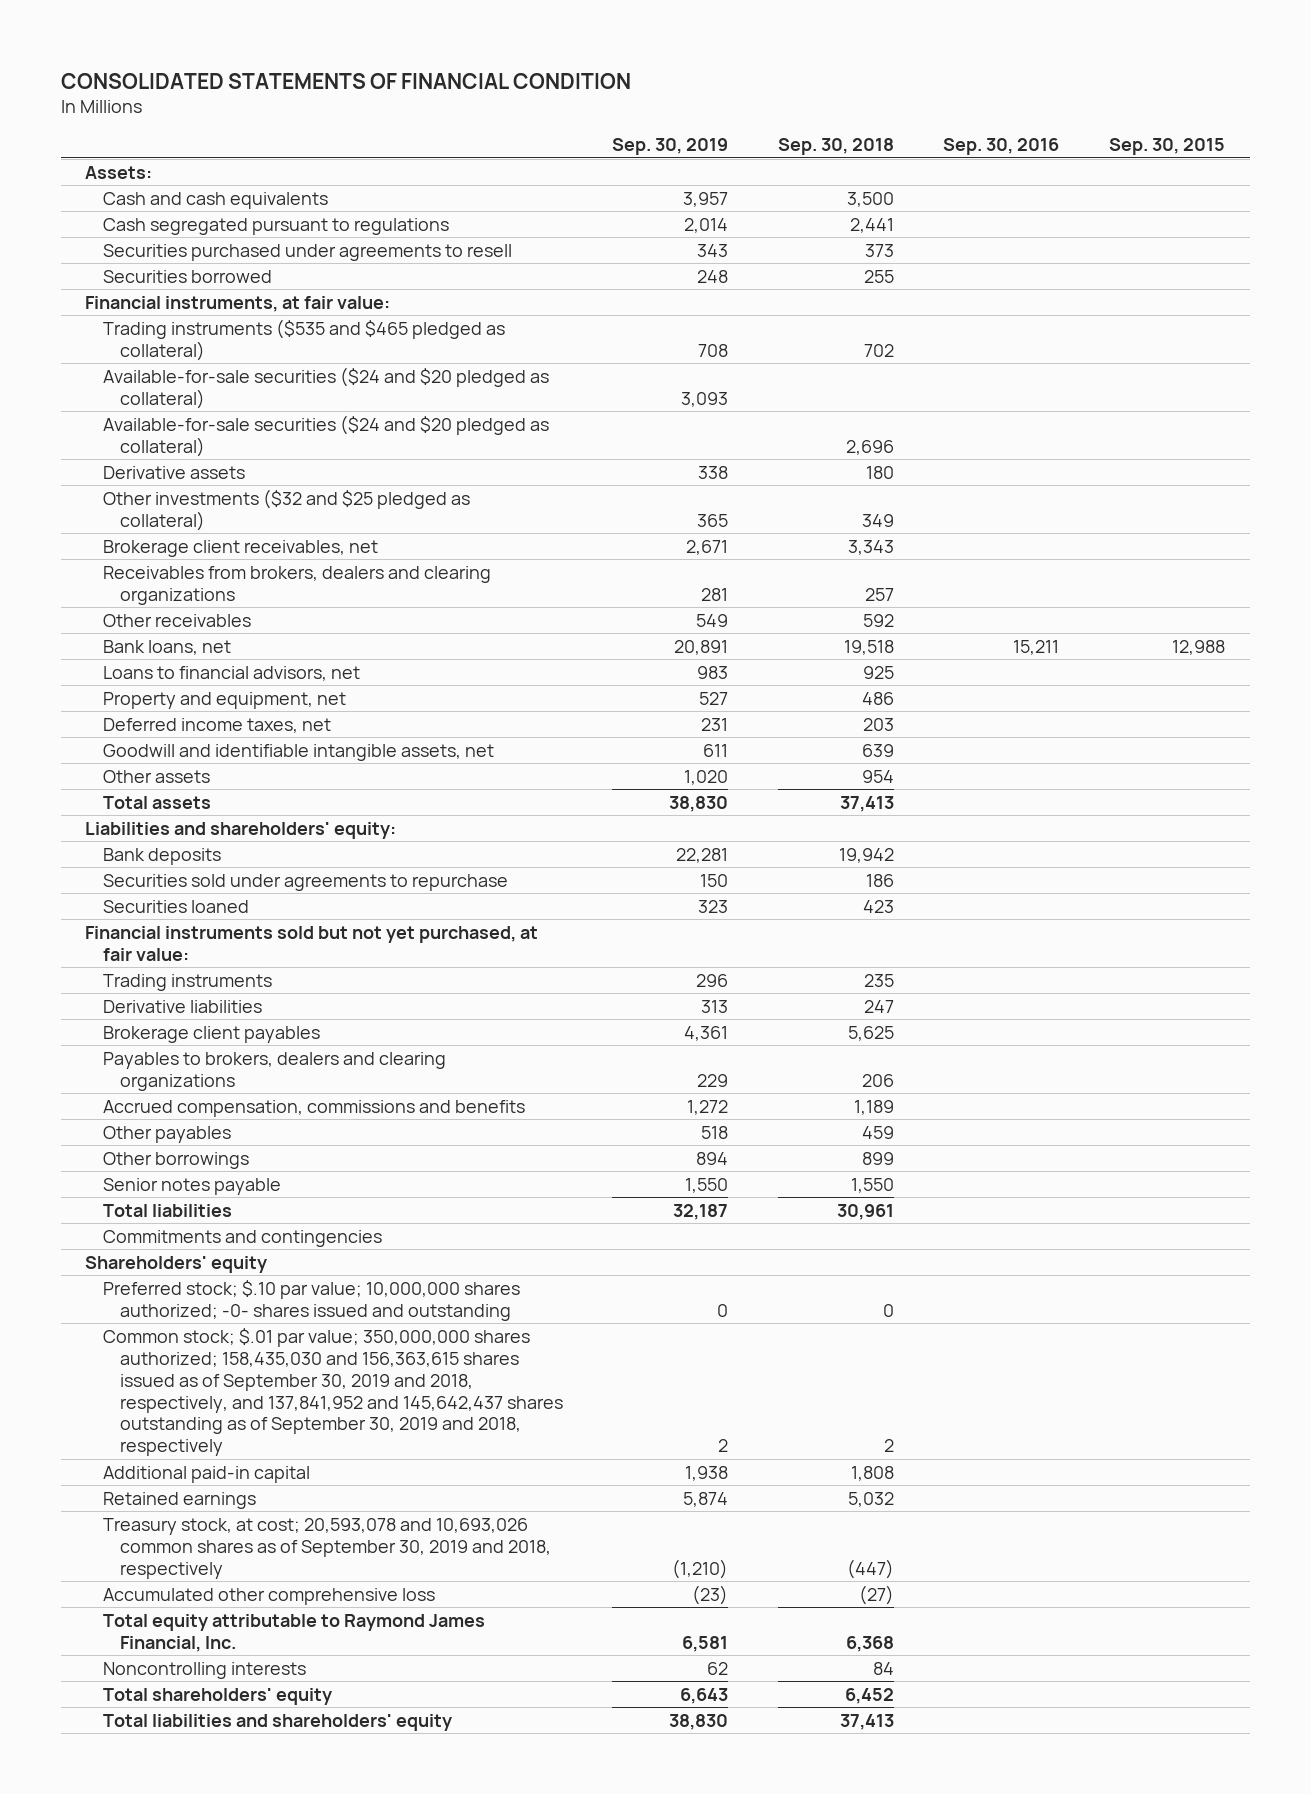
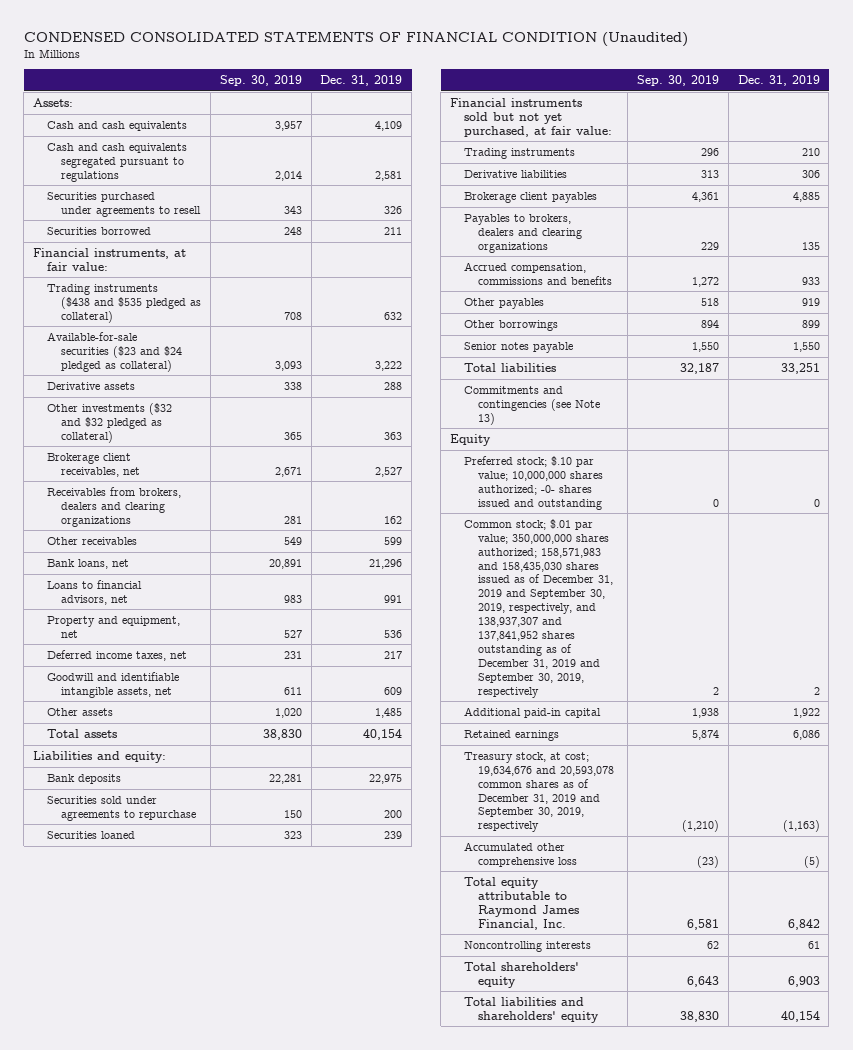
- CONSOLIDATED STATEMENTS OF FINANCIAL CONDITION
+ CONDENSED CONSOLIDATED STATEMENTS OF FINANCIAL CONDITION (Unaudited)
- | Sep. 30, 2019 | Sep. 30, 2018 | Sep. 30, 2016 | Sep. 30, 2015
+ | Sep. 30, 2019 | Dec. 31, 2019
- Cash segregated pursuant to regulations | 2,014 | 2,441 | |
+ Cash and cash equivalents segregated pursuant to regulations | 2,014 | 2,581
- Trading instruments ($535 and $465 pledged as collateral) | 708 | 702 | |
- Available-for-sale securities ($24 and $20 pledged as collateral) | 3,093 | | |
- Available-for-sale securities ($24 and $20 pledged as collateral) | | 2,696 | |
+ Trading instruments ($438 and $535 pledged as collateral) | 708 | 632
+ Available-for-sale securities ($23 and $24 pledged as collateral) | 3,093 | 3,222
- Other investments ($32 and $25 pledged as collateral) | 365 | 349 | |
+ Other investments ($32 and $32 pledged as collateral) | 365 | 363
- Liabilities and shareholders' equity:
+ Liabilities and equity:
- Commitments and contingencies
- Shareholders' equity
+ Commitments and contingencies (see Note 13)
+ Equity
- Common stock; $.01 par value; 350,000,000 shares authorized; 158,435,030 and 156,363,615 shares issued as of September 30, 2019 and 2018, respectively, and 137,841,952 and 145,642,437 shares outstanding as of September 30, 2019 and 2018, respectively | 2 | 2 | |
+ Common stock; $.01 par value; 350,000,000 shares authorized; 158,571,983 and 158,435,030 shares issued as of December 31, 2019 and September 30, 2019, respectively, and 138,937,307 and 137,841,952 shares outstanding as of December 31, 2019 and September 30, 2019, respectively | 2 | 2
- Treasury stock, at cost; 20,593,078 and 10,693,026 common shares as of September 30, 2019 and 2018, respectively | (1,210) | (447) | |
+ Treasury stock, at cost; 19,634,676 and 20,593,078 common shares as of December 31, 2019 and September 30, 2019, respectively | (1,210) | (1,163)

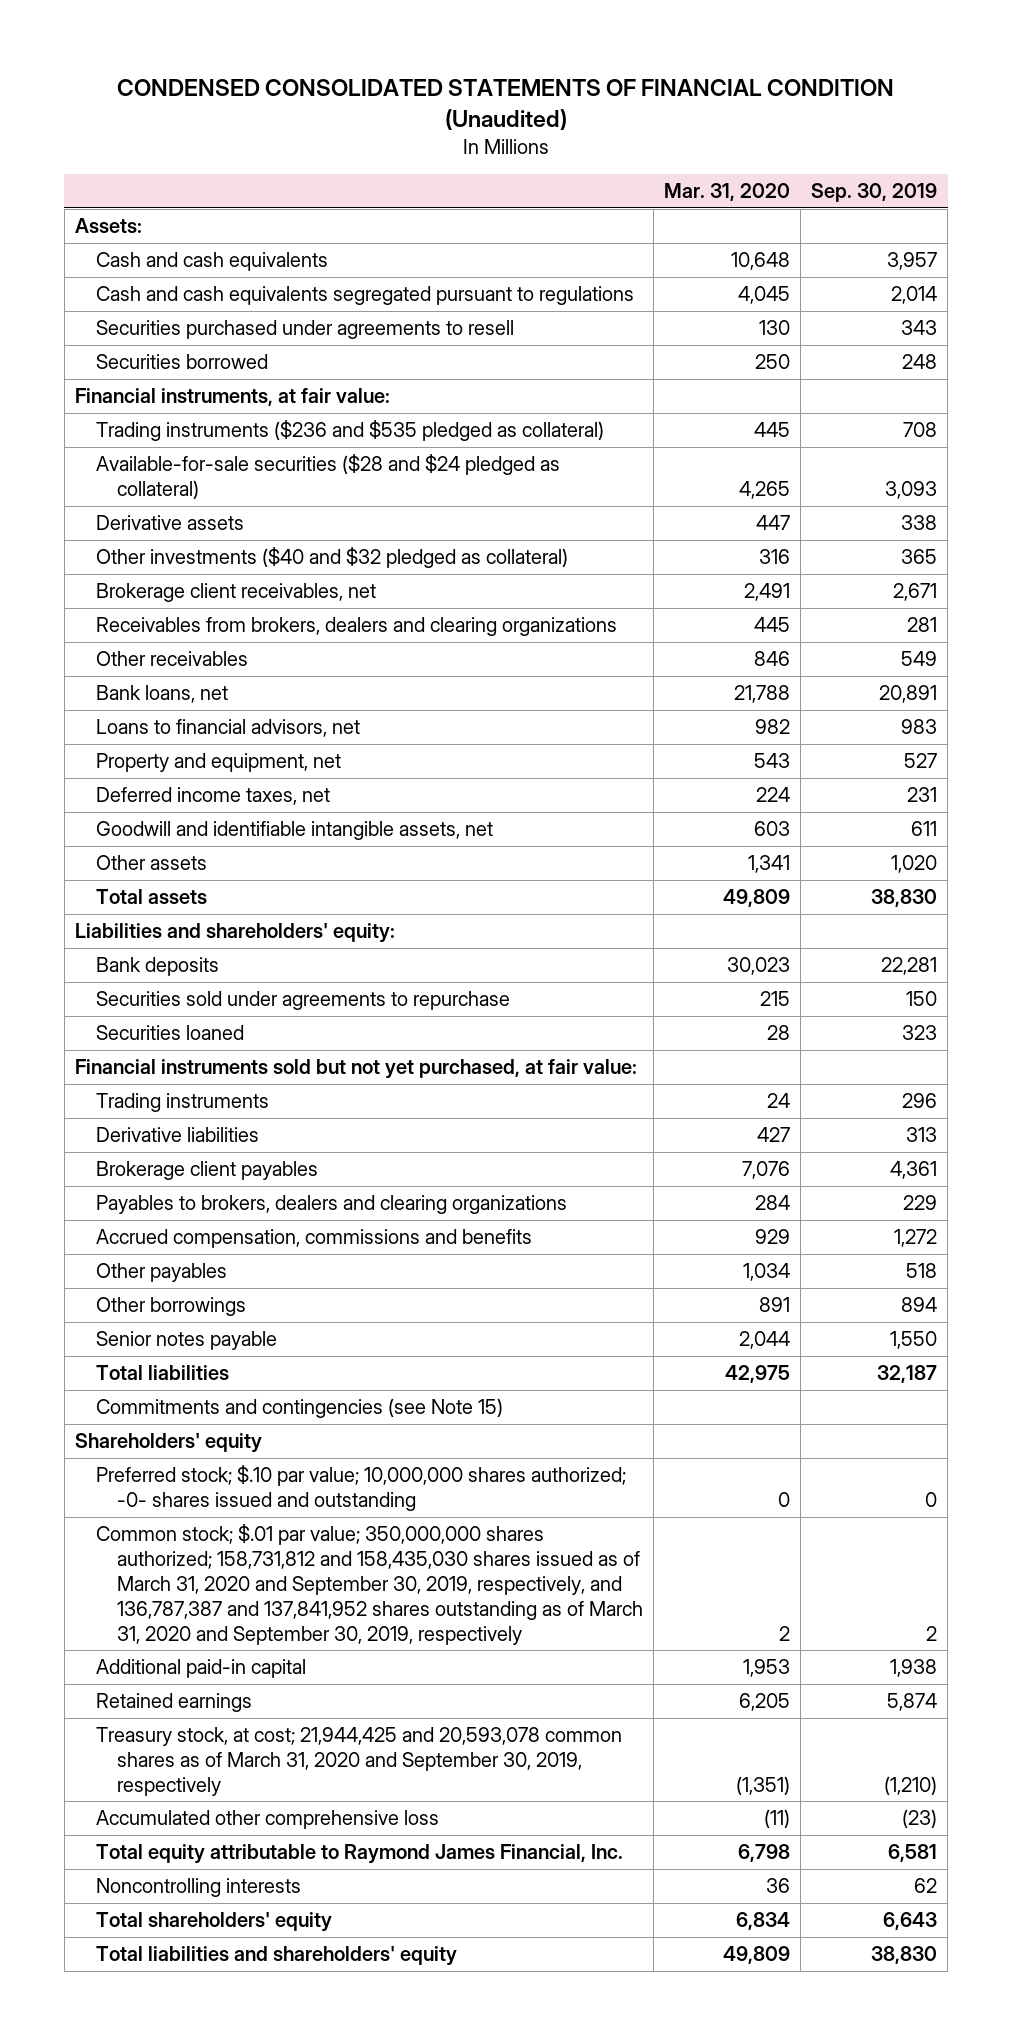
- | Sep. 30, 2019 | Dec. 31, 2019
+ | Mar. 31, 2020 | Sep. 30, 2019
- Trading instruments ($438 and $535 pledged as collateral) | 708 | 632
- Available-for-sale securities ($23 and $24 pledged as collateral) | 3,093 | 3,222
+ Trading instruments ($236 and $535 pledged as collateral) | 445 | 708
+ Available-for-sale securities ($28 and $24 pledged as collateral) | 4,265 | 3,093
- Other investments ($32 and $32 pledged as collateral) | 365 | 363
+ Other investments ($40 and $32 pledged as collateral) | 316 | 365
- Liabilities and equity:
+ Liabilities and shareholders' equity:
- Commitments and contingencies (see Note 13)
- Equity
+ Commitments and contingencies (see Note 15)
+ Shareholders' equity
- Common stock; $.01 par value; 350,000,000 shares authorized; 158,571,983 and 158,435,030 shares issued as of December 31, 2019 and September 30, 2019, respectively, and 138,937,307 and 137,841,952 shares outstanding as of December 31, 2019 and September 30, 2019, respectively | 2 | 2
+ Common stock; $.01 par value; 350,000,000 shares authorized; 158,731,812 and 158,435,030 shares issued as of March 31, 2020 and September 30, 2019, respectively, and 136,787,387 and 137,841,952 shares outstanding as of March 31, 2020 and September 30, 2019, respectively | 2 | 2
- Treasury stock, at cost; 19,634,676 and 20,593,078 common shares as of December 31, 2019 and September 30, 2019, respectively | (1,210) | (1,163)
+ Treasury stock, at cost; 21,944,425 and 20,593,078 common shares as of March 31, 2020 and September 30, 2019, respectively | (1,351) | (1,210)

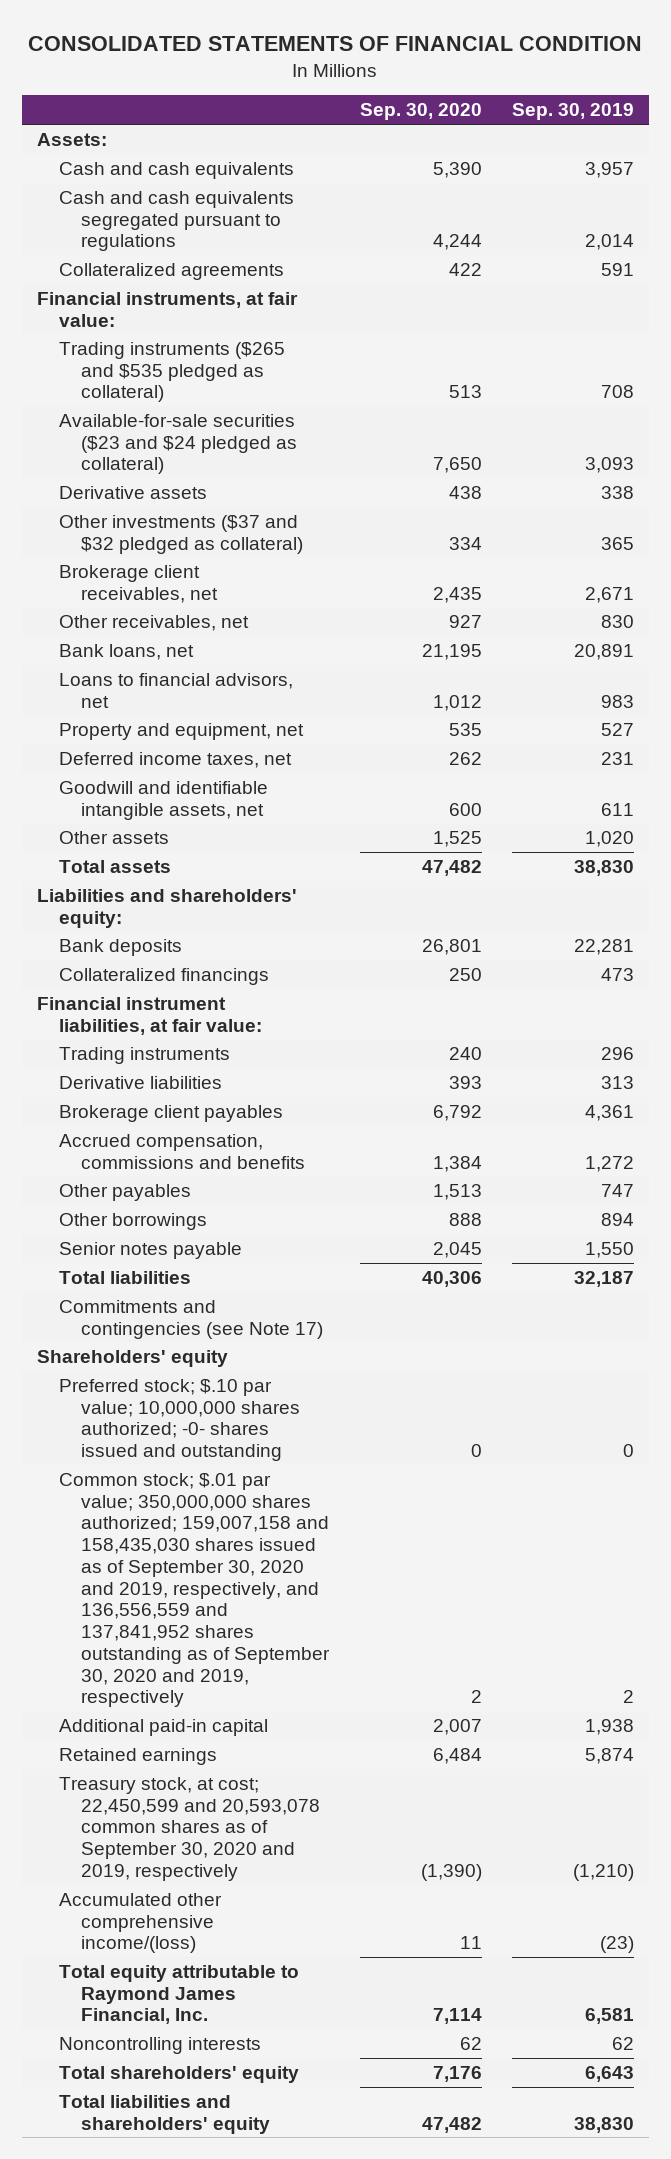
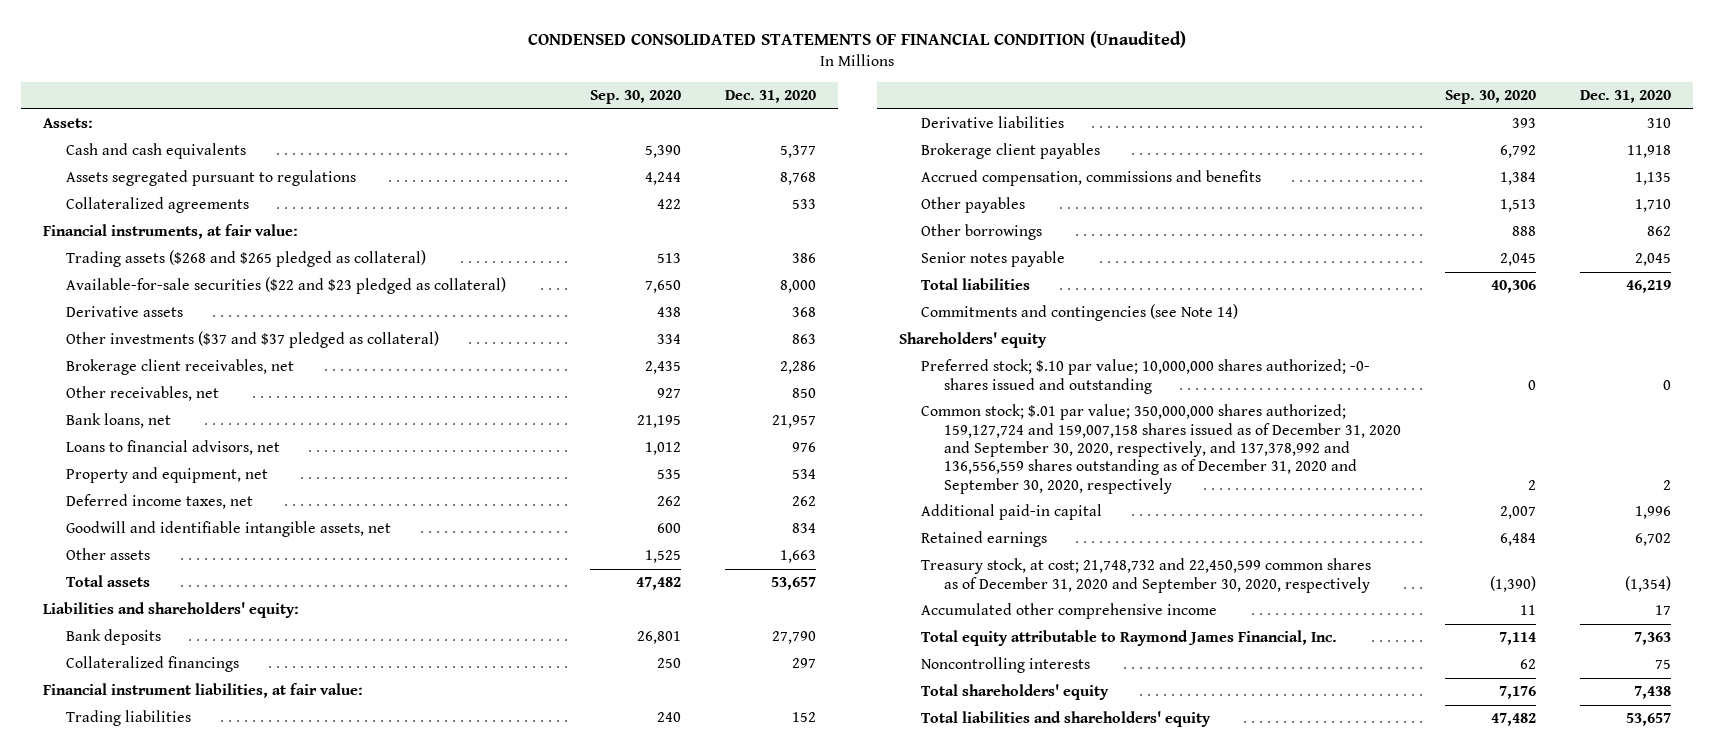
- CONSOLIDATED STATEMENTS OF FINANCIAL CONDITION
+ CONDENSED CONSOLIDATED STATEMENTS OF FINANCIAL CONDITION (Unaudited)
- | Sep. 30, 2020 | Sep. 30, 2019
+ | Sep. 30, 2020 | Dec. 31, 2020
- Cash and cash equivalents segregated pursuant to regulations | 4,244 | 2,014
+ Assets segregated pursuant to regulations | 4,244 | 8,768
- Trading instruments ($265 and $535 pledged as collateral) | 513 | 708
- Available-for-sale securities ($23 and $24 pledged as collateral) | 7,650 | 3,093
+ Trading assets ($268 and $265 pledged as collateral) | 513 | 386
+ Available-for-sale securities ($22 and $23 pledged as collateral) | 7,650 | 8,000
- Other investments ($37 and $32 pledged as collateral) | 334 | 365
+ Other investments ($37 and $37 pledged as collateral) | 334 | 863
- Trading instruments | 240 | 296
+ Trading liabilities | 240 | 152
- Commitments and contingencies (see Note 17)
+ Commitments and contingencies (see Note 14)
- Common stock; $.01 par value; 350,000,000 shares authorized; 159,007,158 and 158,435,030 shares issued as of September 30, 2020 and 2019, respectively, and 136,556,559 and 137,841,952 shares outstanding as of September 30, 2020 and 2019, respectively | 2 | 2
+ Common stock; $.01 par value; 350,000,000 shares authorized; 159,127,724 and 159,007,158 shares issued as of December 31, 2020 and September 30, 2020, respectively, and 137,378,992 and 136,556,559 shares outstanding as of December 31, 2020 and September 30, 2020, respectively | 2 | 2
- Treasury stock, at cost; 22,450,599 and 20,593,078 common shares as of September 30, 2020 and 2019, respectively | (1,390) | (1,210)
- Accumulated other comprehensive income/(loss) | 11 | (23)
+ Treasury stock, at cost; 21,748,732 and 22,450,599 common shares as of December 31, 2020 and September 30, 2020, respectively | (1,390) | (1,354)
+ Accumulated other comprehensive income | 11 | 17

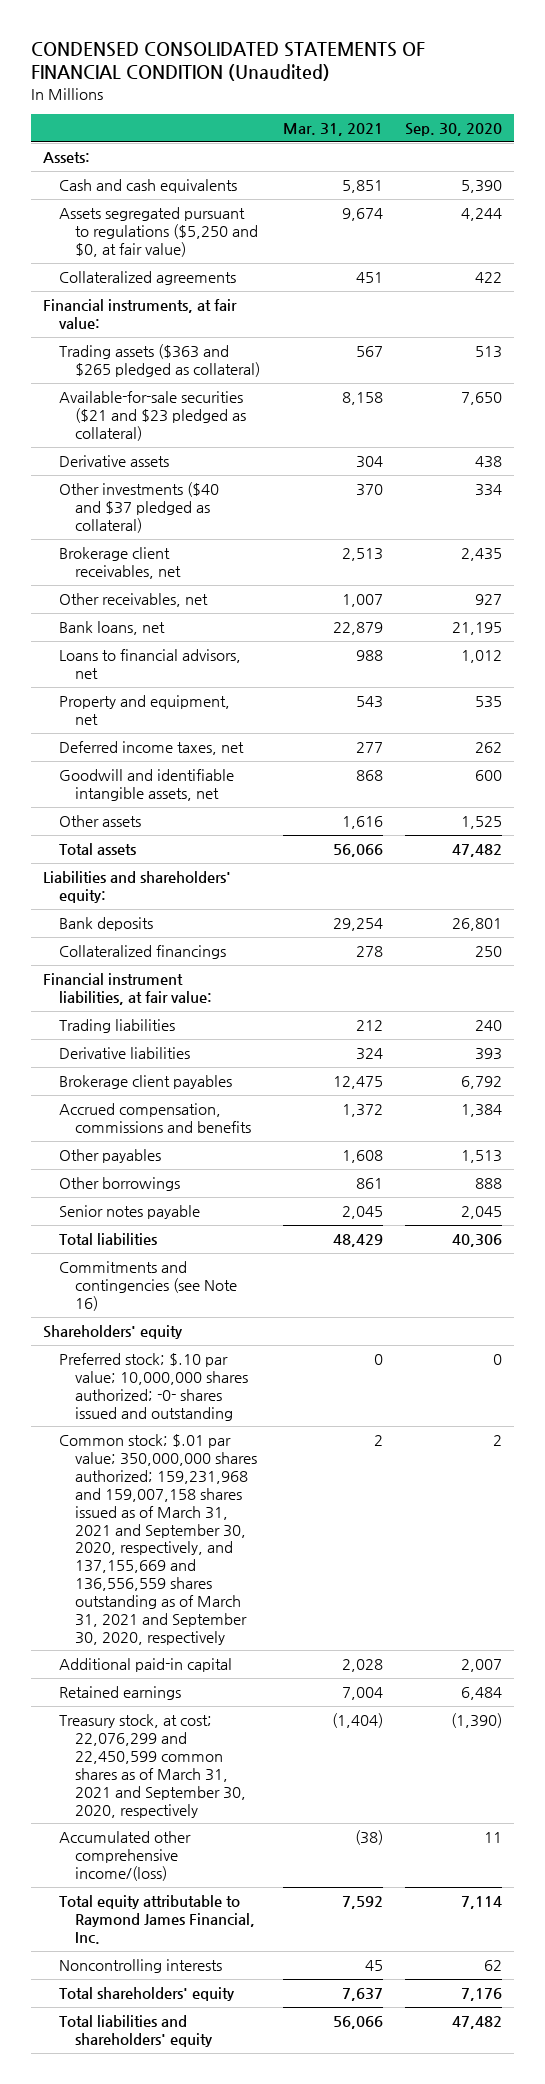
- | Sep. 30, 2020 | Dec. 31, 2020
+ | Mar. 31, 2021 | Sep. 30, 2020
- Assets segregated pursuant to regulations | 4,244 | 8,768
+ Assets segregated pursuant to regulations ($5,250 and $0, at fair value) | 9,674 | 4,244
- Trading assets ($268 and $265 pledged as collateral) | 513 | 386
- Available-for-sale securities ($22 and $23 pledged as collateral) | 7,650 | 8,000
+ Trading assets ($363 and $265 pledged as collateral) | 567 | 513
+ Available-for-sale securities ($21 and $23 pledged as collateral) | 8,158 | 7,650
- Other investments ($37 and $37 pledged as collateral) | 334 | 863
+ Other investments ($40 and $37 pledged as collateral) | 370 | 334
- Commitments and contingencies (see Note 14)
+ Commitments and contingencies (see Note 16)
- Common stock; $.01 par value; 350,000,000 shares authorized; 159,127,724 and 159,007,158 shares issued as of December 31, 2020 and September 30, 2020, respectively, and 137,378,992 and 136,556,559 shares outstanding as of December 31, 2020 and September 30, 2020, respectively | 2 | 2
+ Common stock; $.01 par value; 350,000,000 shares authorized; 159,231,968 and 159,007,158 shares issued as of March 31, 2021 and September 30, 2020, respectively, and 137,155,669 and 136,556,559 shares outstanding as of March 31, 2021 and September 30, 2020, respectively | 2 | 2
- Treasury stock, at cost; 21,748,732 and 22,450,599 common shares as of December 31, 2020 and September 30, 2020, respectively | (1,390) | (1,354)
- Accumulated other comprehensive income | 11 | 17
+ Treasury stock, at cost; 22,076,299 and 22,450,599 common shares as of March 31, 2021 and September 30, 2020, respectively | (1,404) | (1,390)
+ Accumulated other comprehensive income/(loss) | (38) | 11

